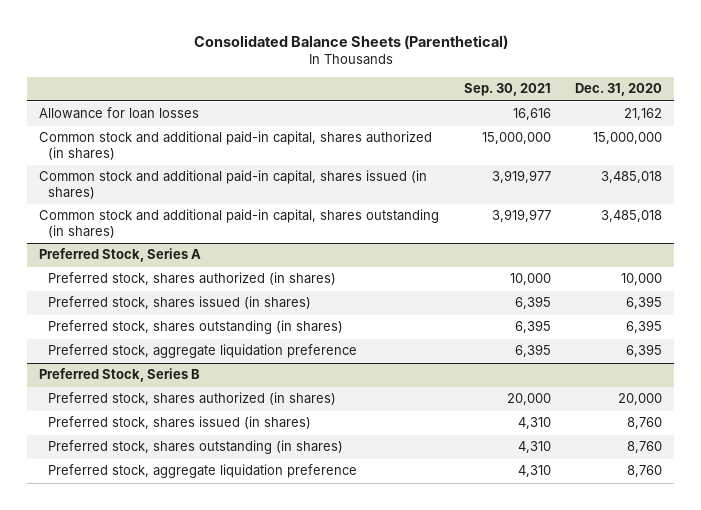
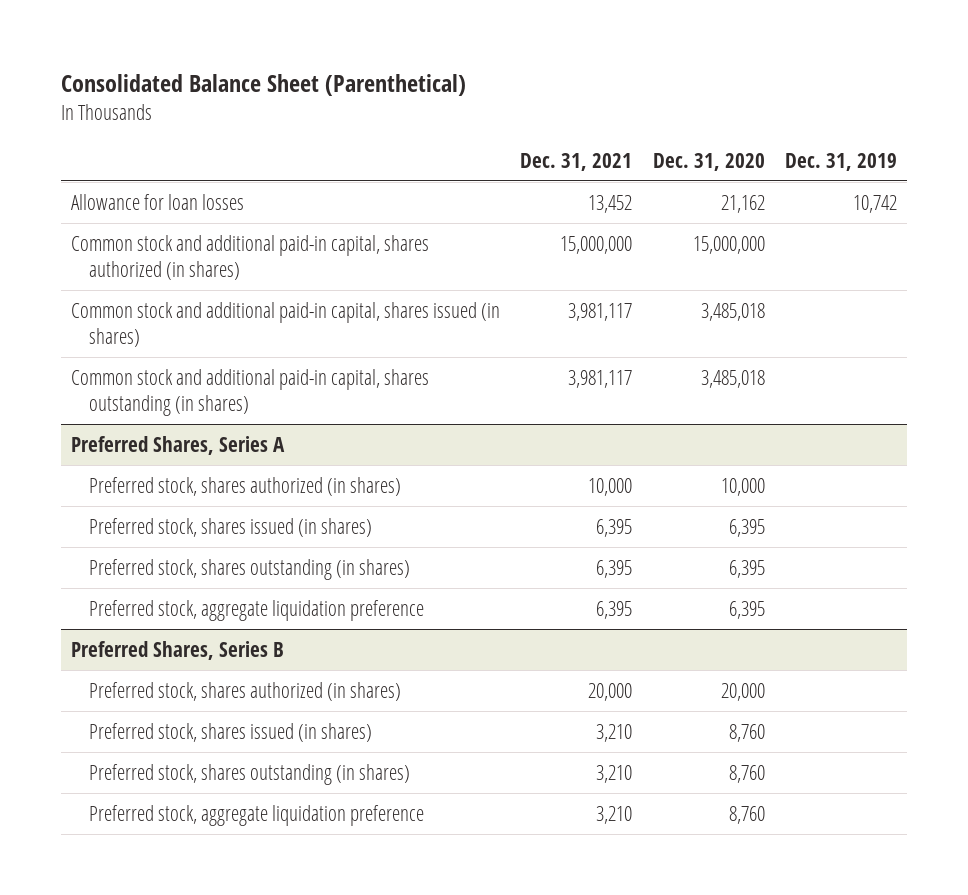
- Consolidated Balance Sheets (Parenthetical)
+ Consolidated Balance Sheet (Parenthetical)
- | Sep. 30, 2021 | Dec. 31, 2020
+ | Dec. 31, 2021 | Dec. 31, 2020 | Dec. 31, 2019
- Preferred Stock, Series A
+ Preferred Shares, Series A
- Preferred Stock, Series B
+ Preferred Shares, Series B

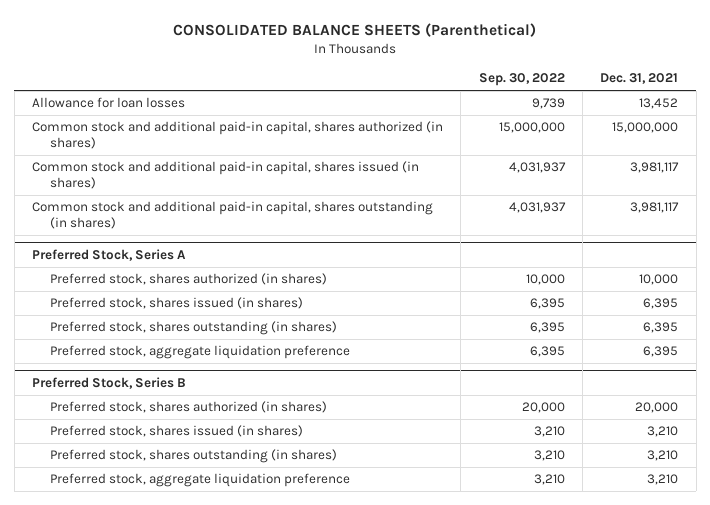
- Consolidated Balance Sheet (Parenthetical)
+ CONSOLIDATED BALANCE SHEETS (Parenthetical)
- | Dec. 31, 2021 | Dec. 31, 2020 | Dec. 31, 2019
+ | Sep. 30, 2022 | Dec. 31, 2021
- Preferred Shares, Series A
+ Preferred Stock, Series A
- Preferred Shares, Series B
+ Preferred Stock, Series B

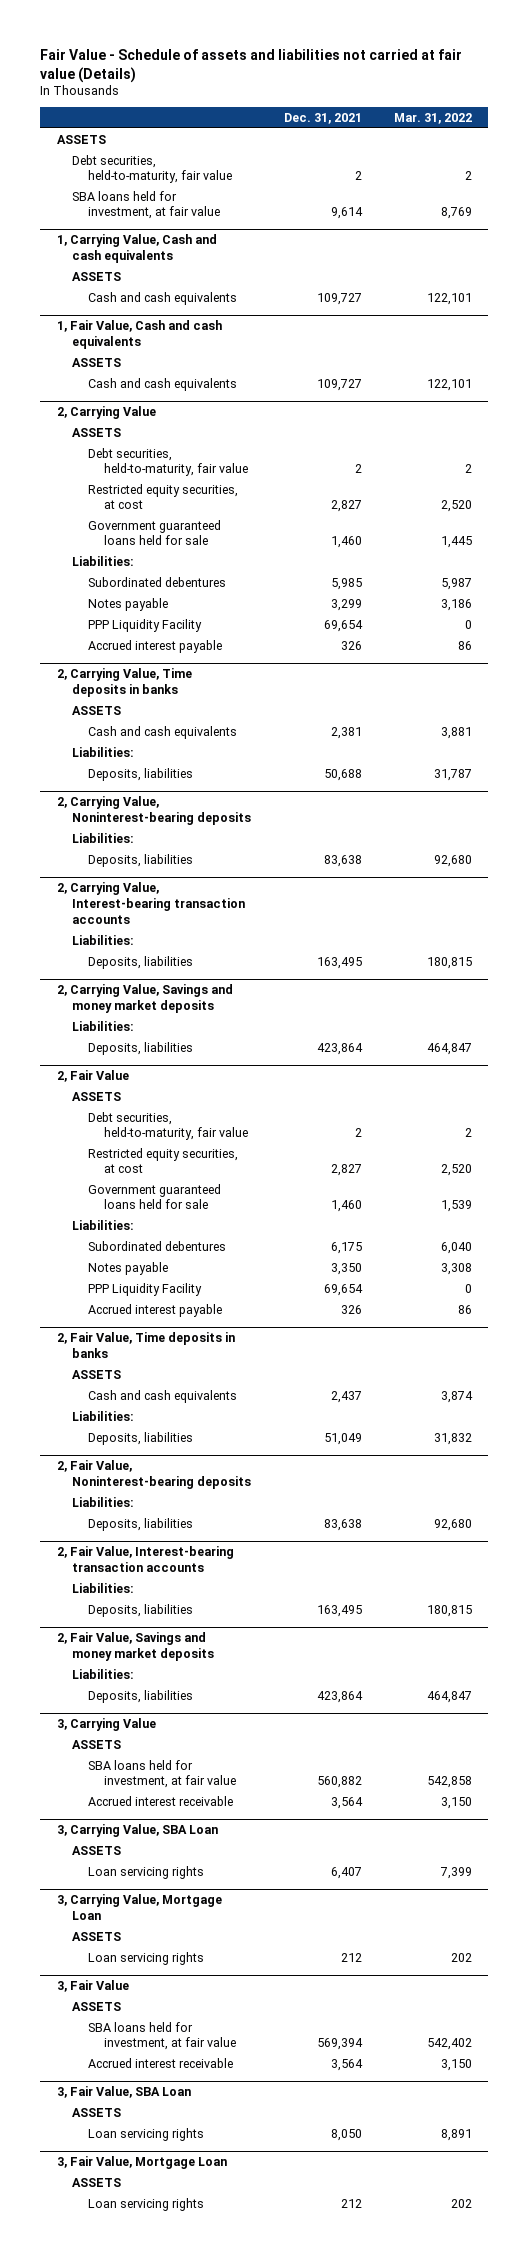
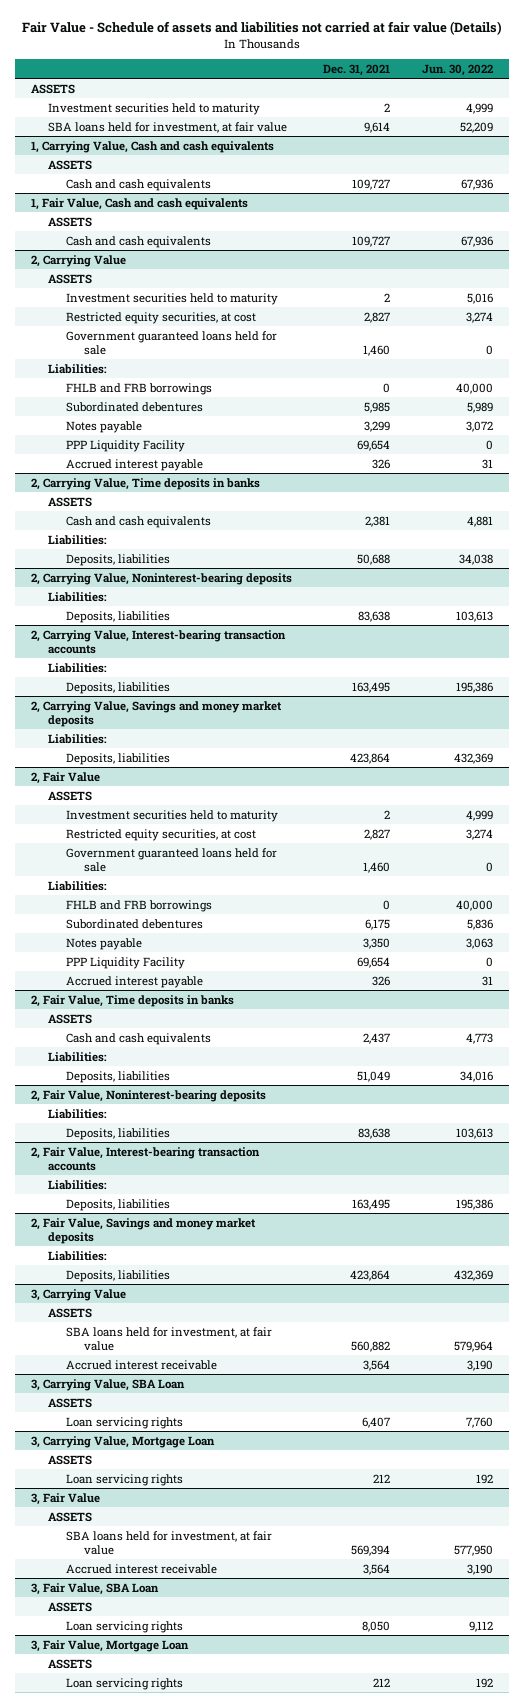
- | Dec. 31, 2021 | Mar. 31, 2022
+ | Dec. 31, 2021 | Jun. 30, 2022
- Debt securities, held-to-maturity, fair value | 2 | 2
+ Investment securities held to maturity | 2 | 4,999
@ 2, Carrying Value
- Debt securities, held-to-maturity, fair value | 2 | 2
+ Investment securities held to maturity | 2 | 5,016
+ FHLB and FRB borrowings | 0 | 40,000
@ 2, Fair Value
- Debt securities, held-to-maturity, fair value | 2 | 2
+ Investment securities held to maturity | 2 | 4,999
+ FHLB and FRB borrowings | 0 | 40,000

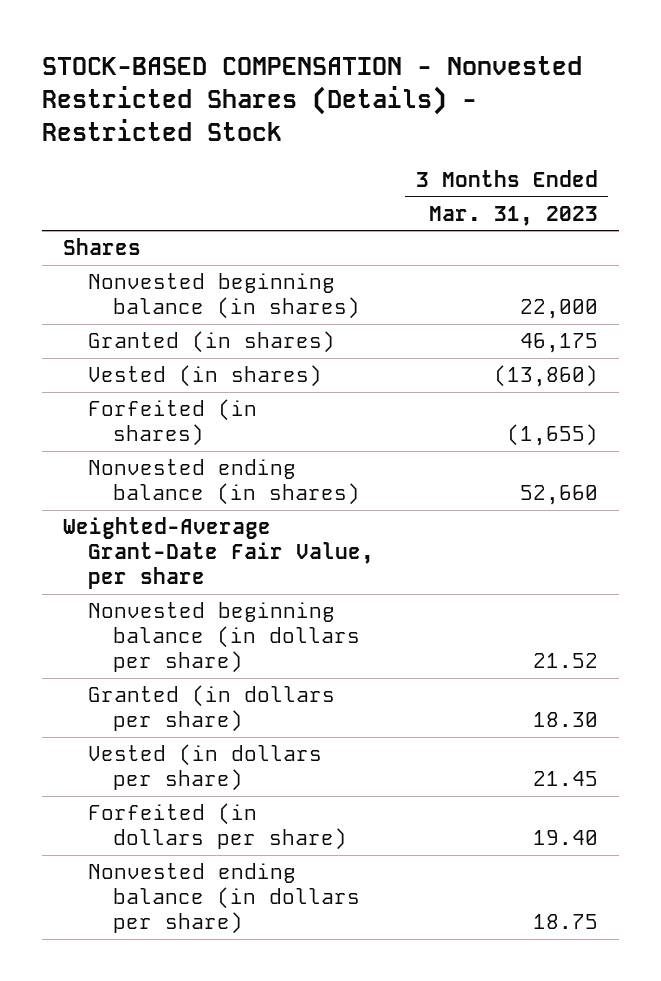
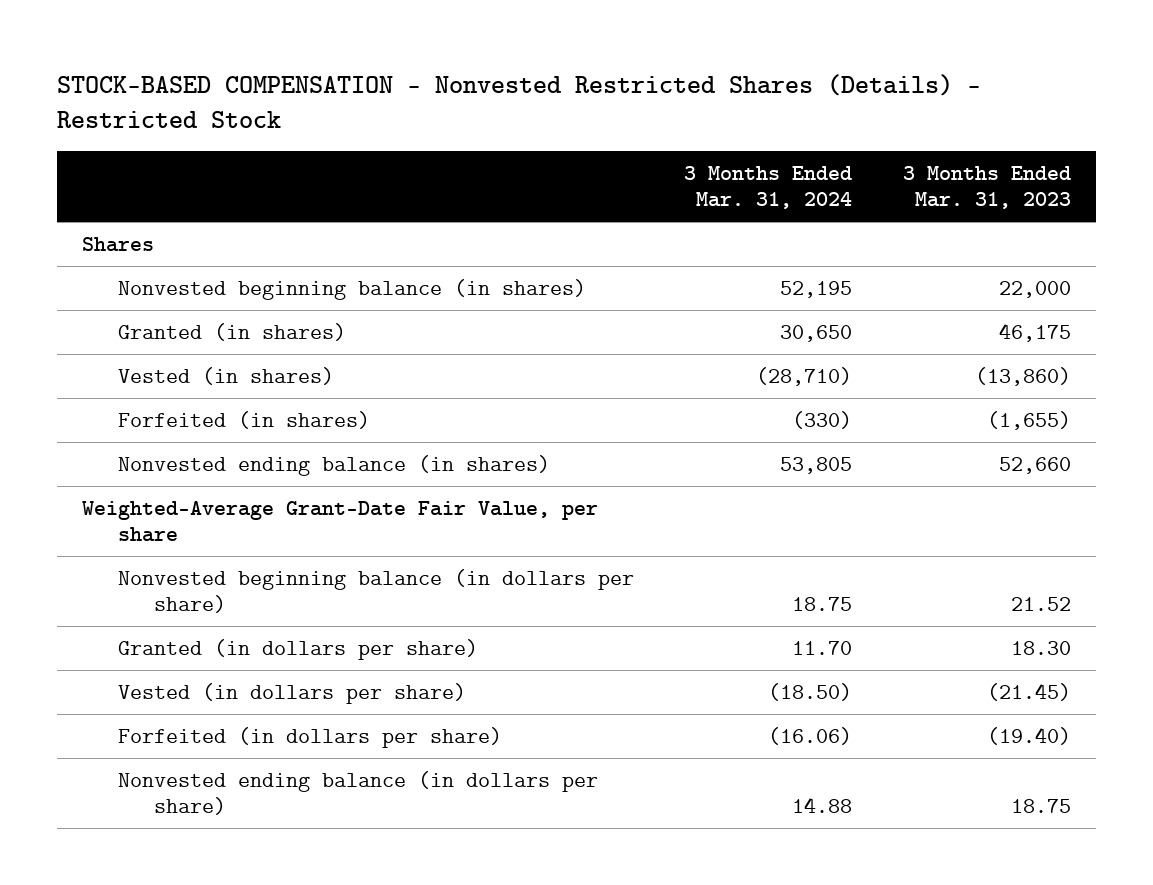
- | 3 Months Ended Mar. 31, 2023
+ | 3 Months Ended Mar. 31, 2024 | 3 Months Ended Mar. 31, 2023
- Vested (in dollars per share) | 21.45
- Forfeited (in dollars per share) | 19.40
+ Vested (in dollars per share) | (18.50) | (21.45)
+ Forfeited (in dollars per share) | (16.06) | (19.40)

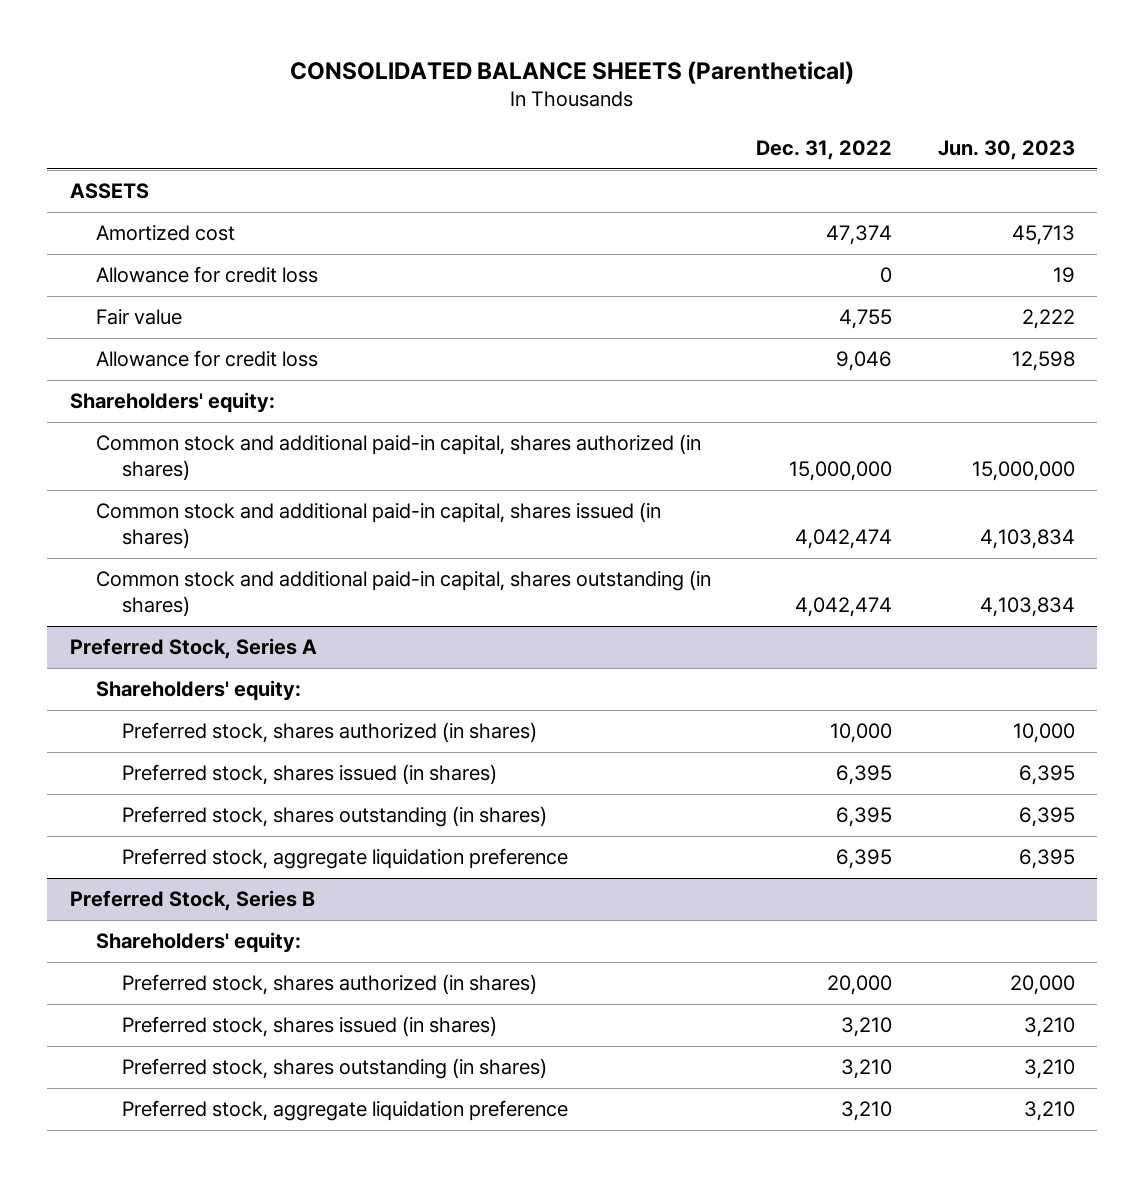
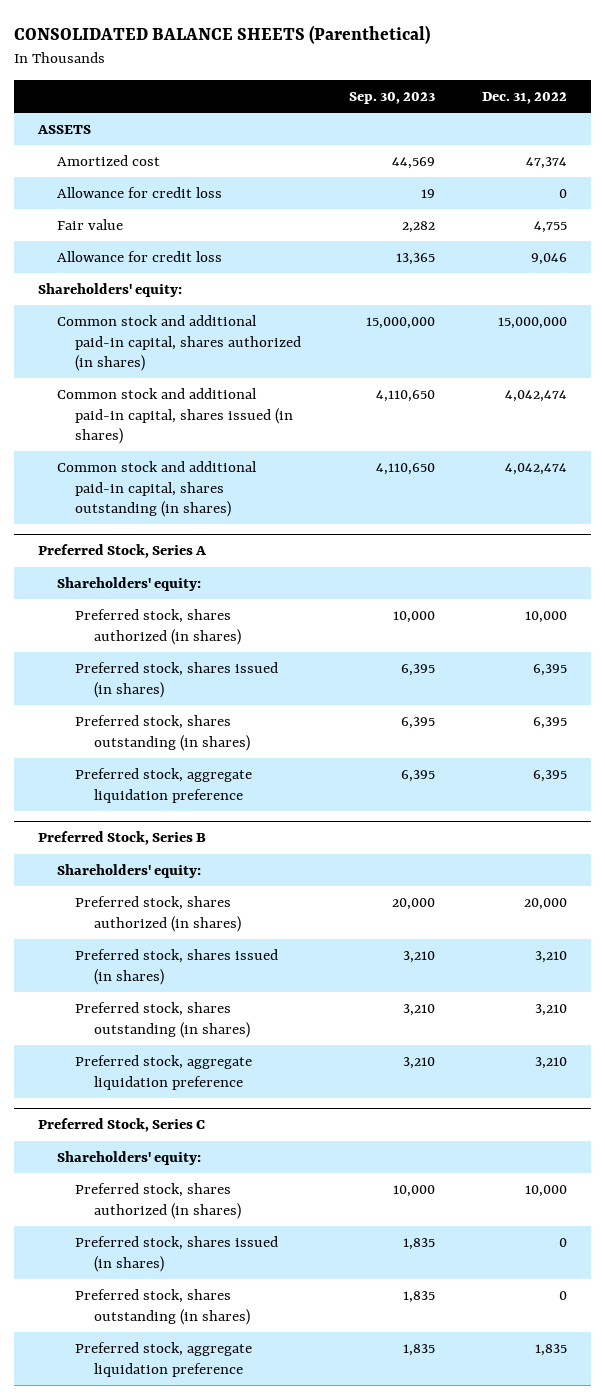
- | Dec. 31, 2022 | Jun. 30, 2023
+ | Sep. 30, 2023 | Dec. 31, 2022
+ Preferred Stock, Series C
+ Shareholders' equity:
+ Preferred stock, shares authorized (in shares) | 10,000 | 10,000
+ Preferred stock, shares issued (in shares) | 1,835 | 0
+ Preferred stock, shares outstanding (in shares) | 1,835 | 0
+ Preferred stock, aggregate liquidation preference | 1,835 | 1,835

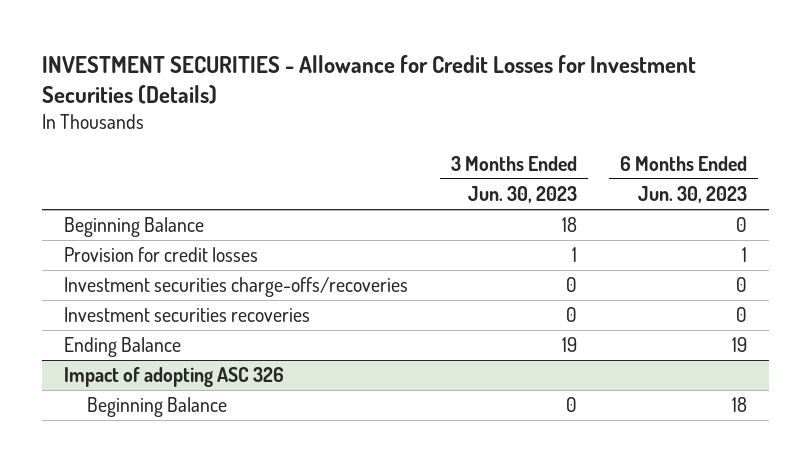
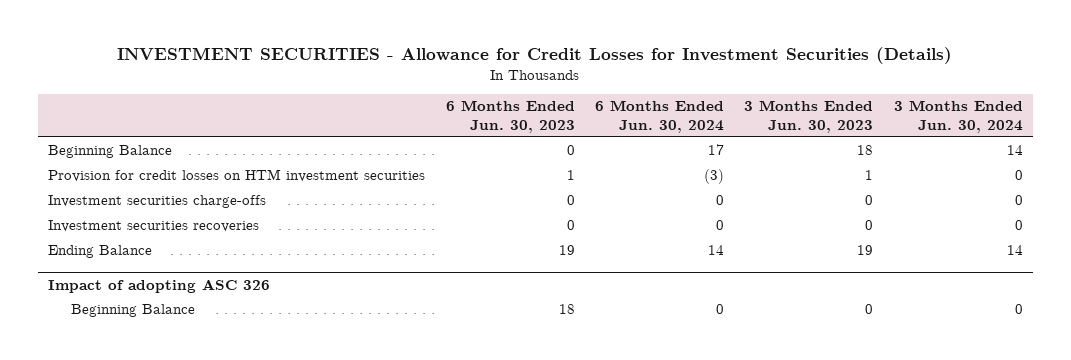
- | 3 Months Ended Jun. 30, 2023 | 6 Months Ended Jun. 30, 2023
+ | 6 Months Ended Jun. 30, 2023 | 6 Months Ended Jun. 30, 2024 | 3 Months Ended Jun. 30, 2023 | 3 Months Ended Jun. 30, 2024
- Provision for credit losses | 1 | 1
- Investment securities charge-offs/recoveries | 0 | 0
+ Provision for credit losses on HTM investment securities | 1 | (3) | 1 | 0
+ Investment securities charge-offs | 0 | 0 | 0 | 0

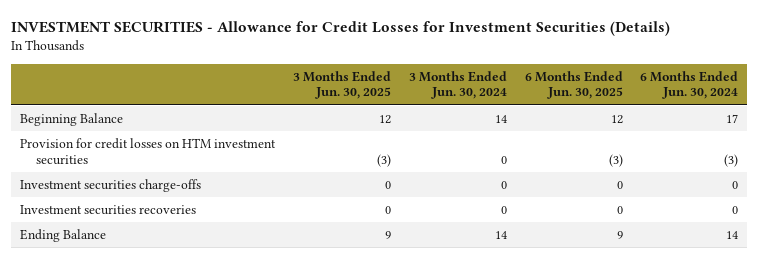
- | 6 Months Ended Jun. 30, 2023 | 6 Months Ended Jun. 30, 2024 | 3 Months Ended Jun. 30, 2023 | 3 Months Ended Jun. 30, 2024
+ | 3 Months Ended Jun. 30, 2025 | 3 Months Ended Jun. 30, 2024 | 6 Months Ended Jun. 30, 2025 | 6 Months Ended Jun. 30, 2024
- Impact of adopting ASC 326
- Beginning Balance | 18 | 0 | 0 | 0

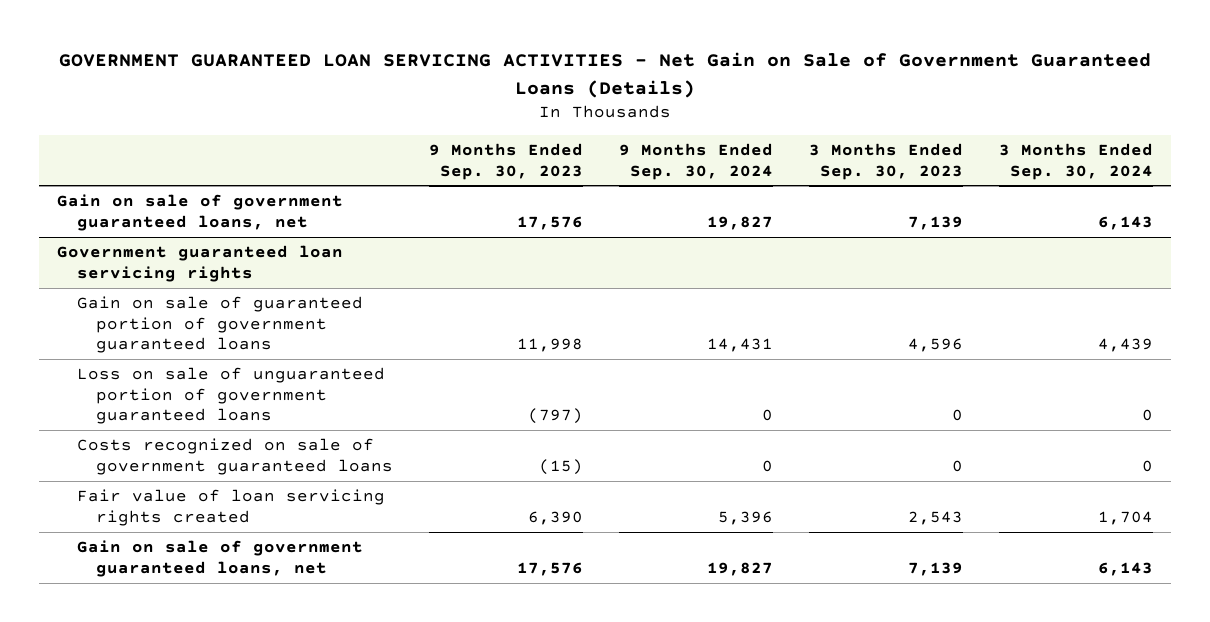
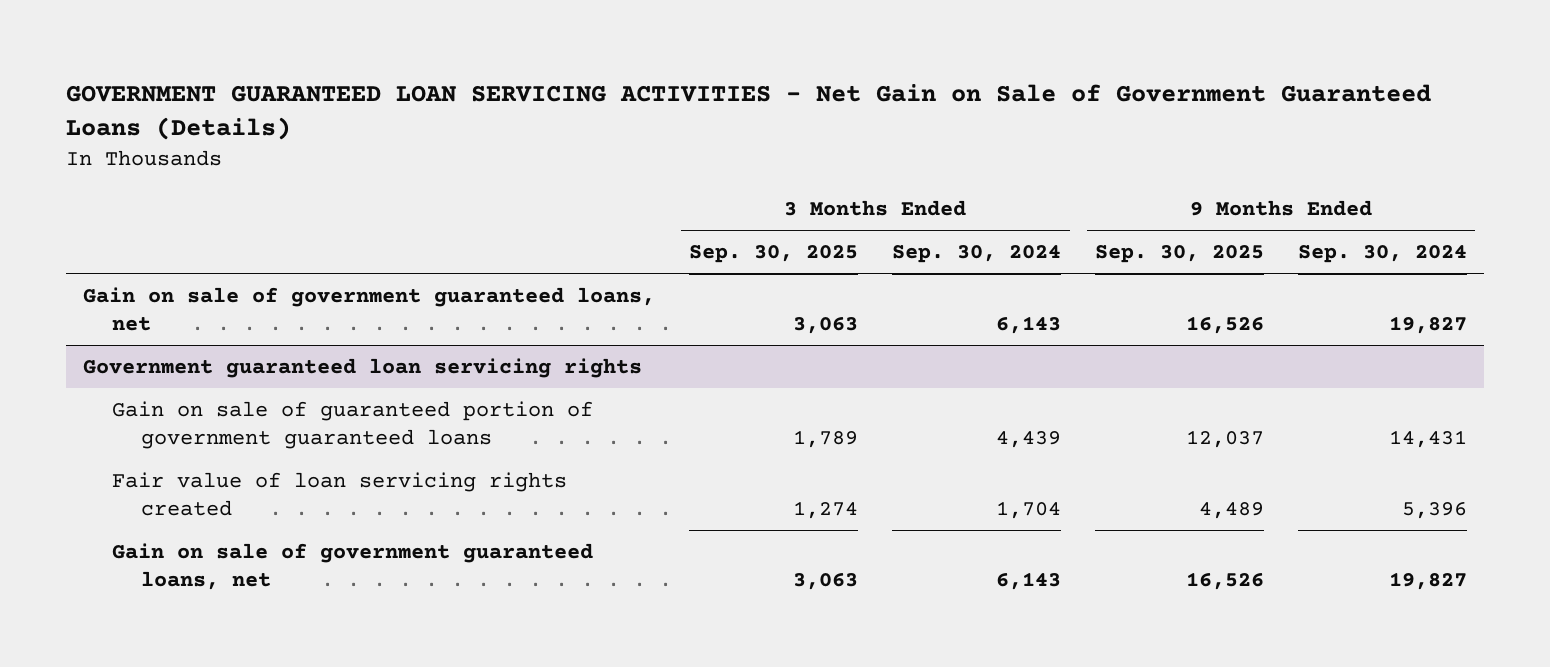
- | 9 Months Ended Sep. 30, 2023 | 9 Months Ended Sep. 30, 2024 | 3 Months Ended Sep. 30, 2023 | 3 Months Ended Sep. 30, 2024
+ | 3 Months Ended Sep. 30, 2025 | 3 Months Ended Sep. 30, 2024 | 9 Months Ended Sep. 30, 2025 | 9 Months Ended Sep. 30, 2024
@ Government guaranteed loan servicing rights
- Loss on sale of unguaranteed portion of government guaranteed loans | (797) | 0 | 0 | 0
- Costs recognized on sale of government guaranteed loans | (15) | 0 | 0 | 0

